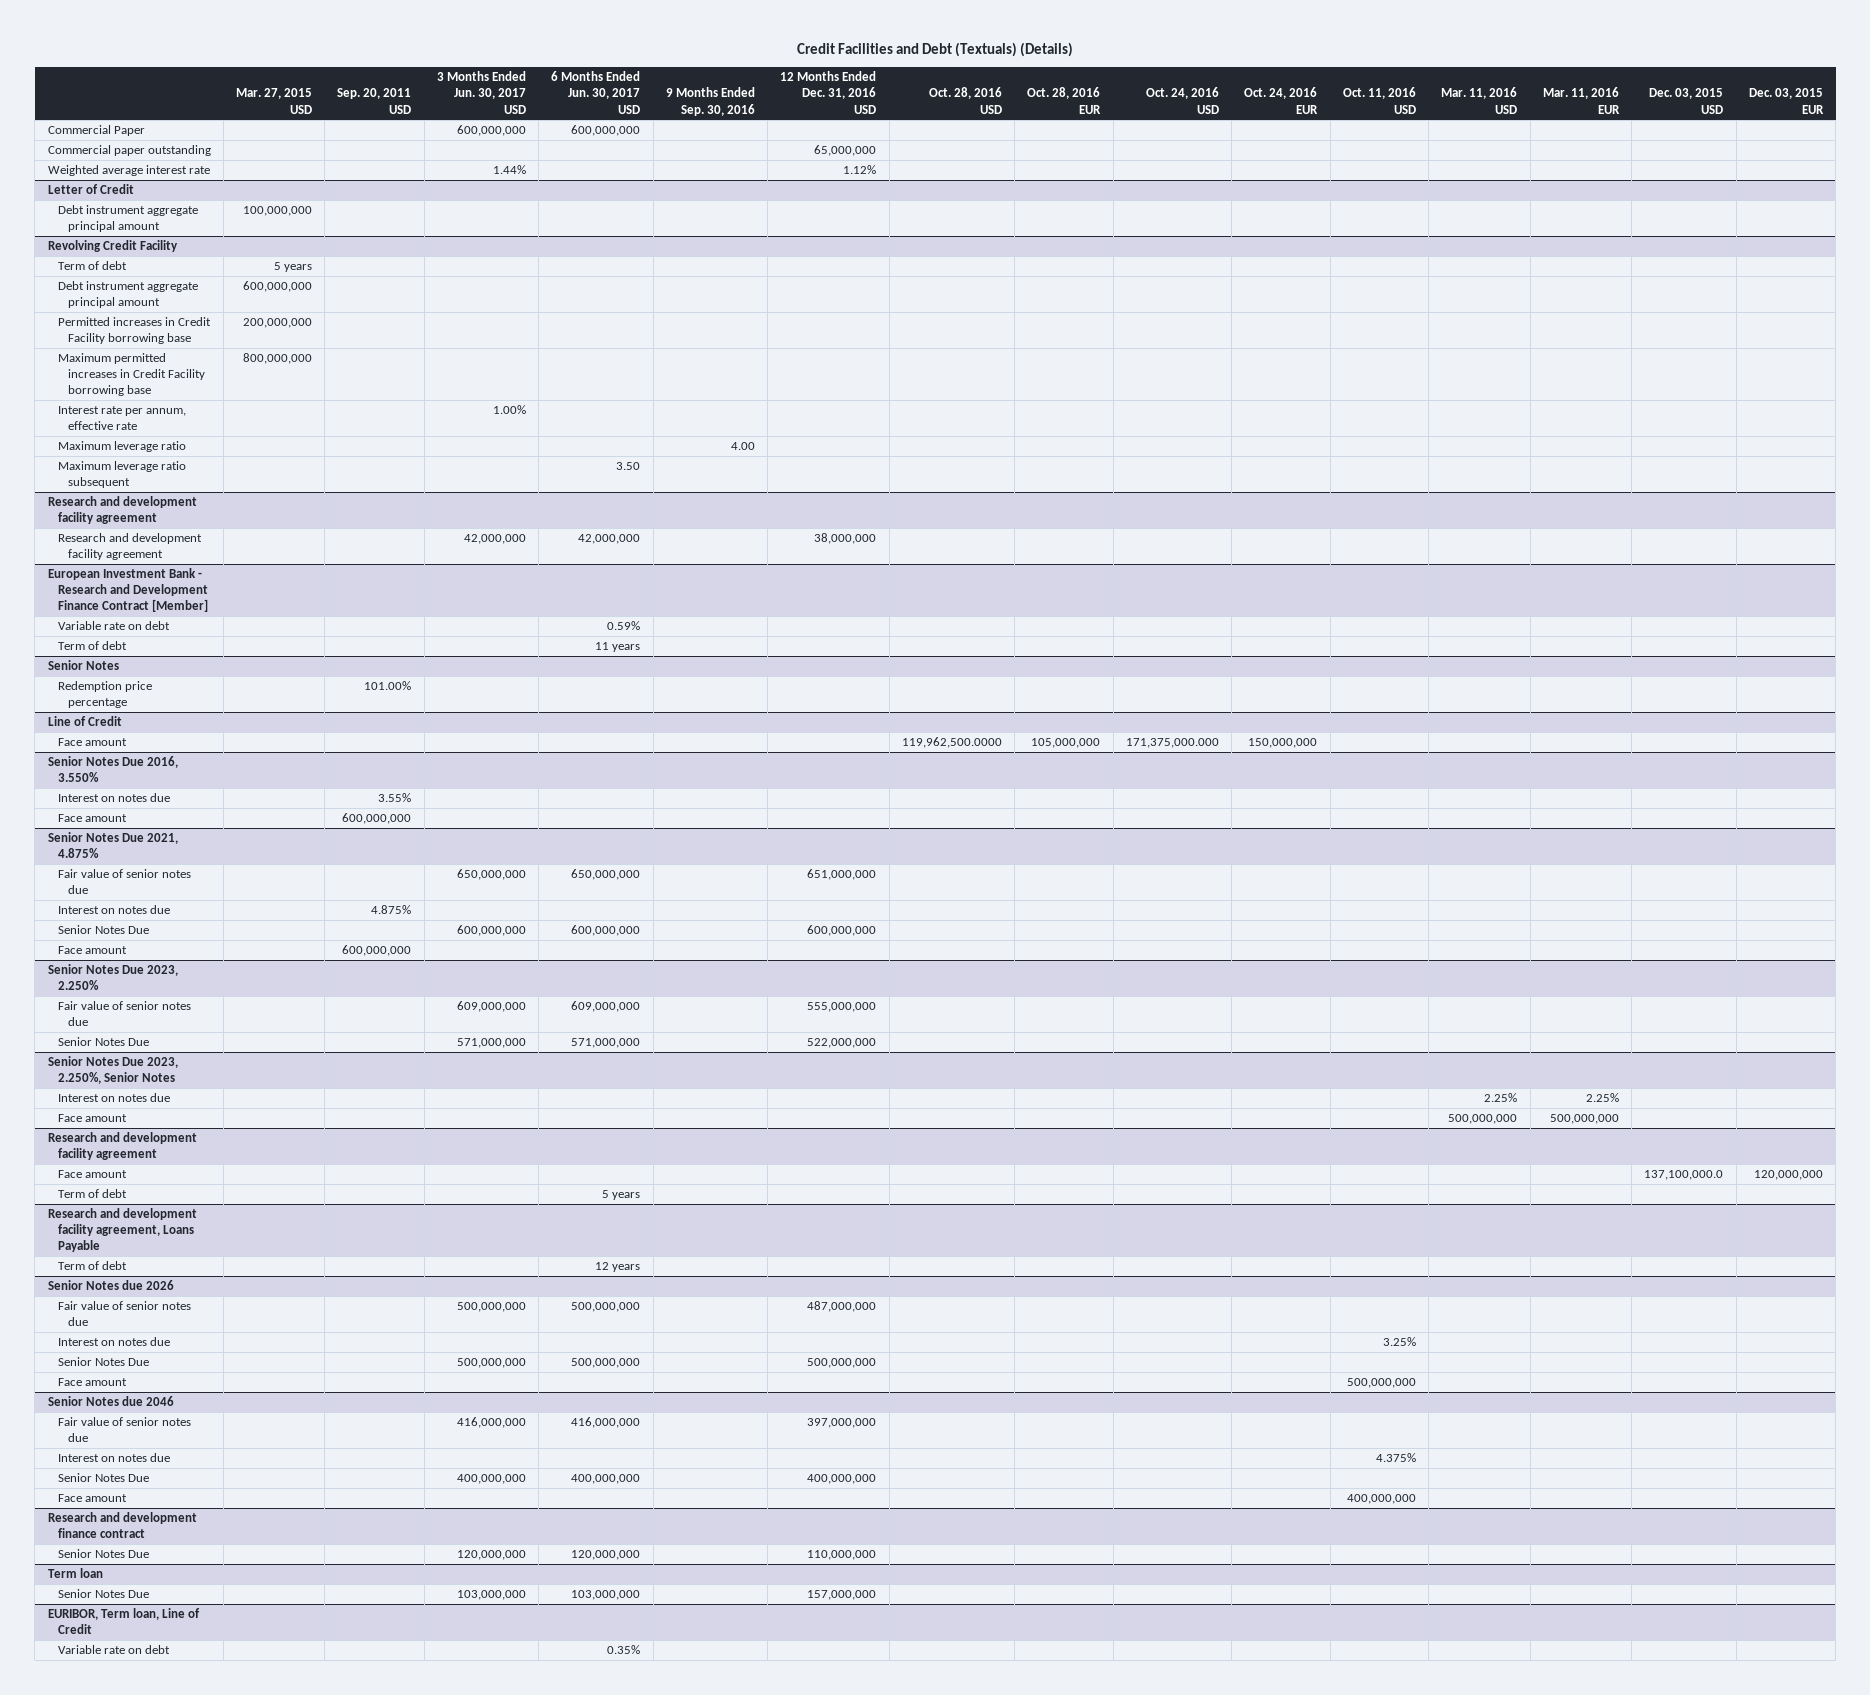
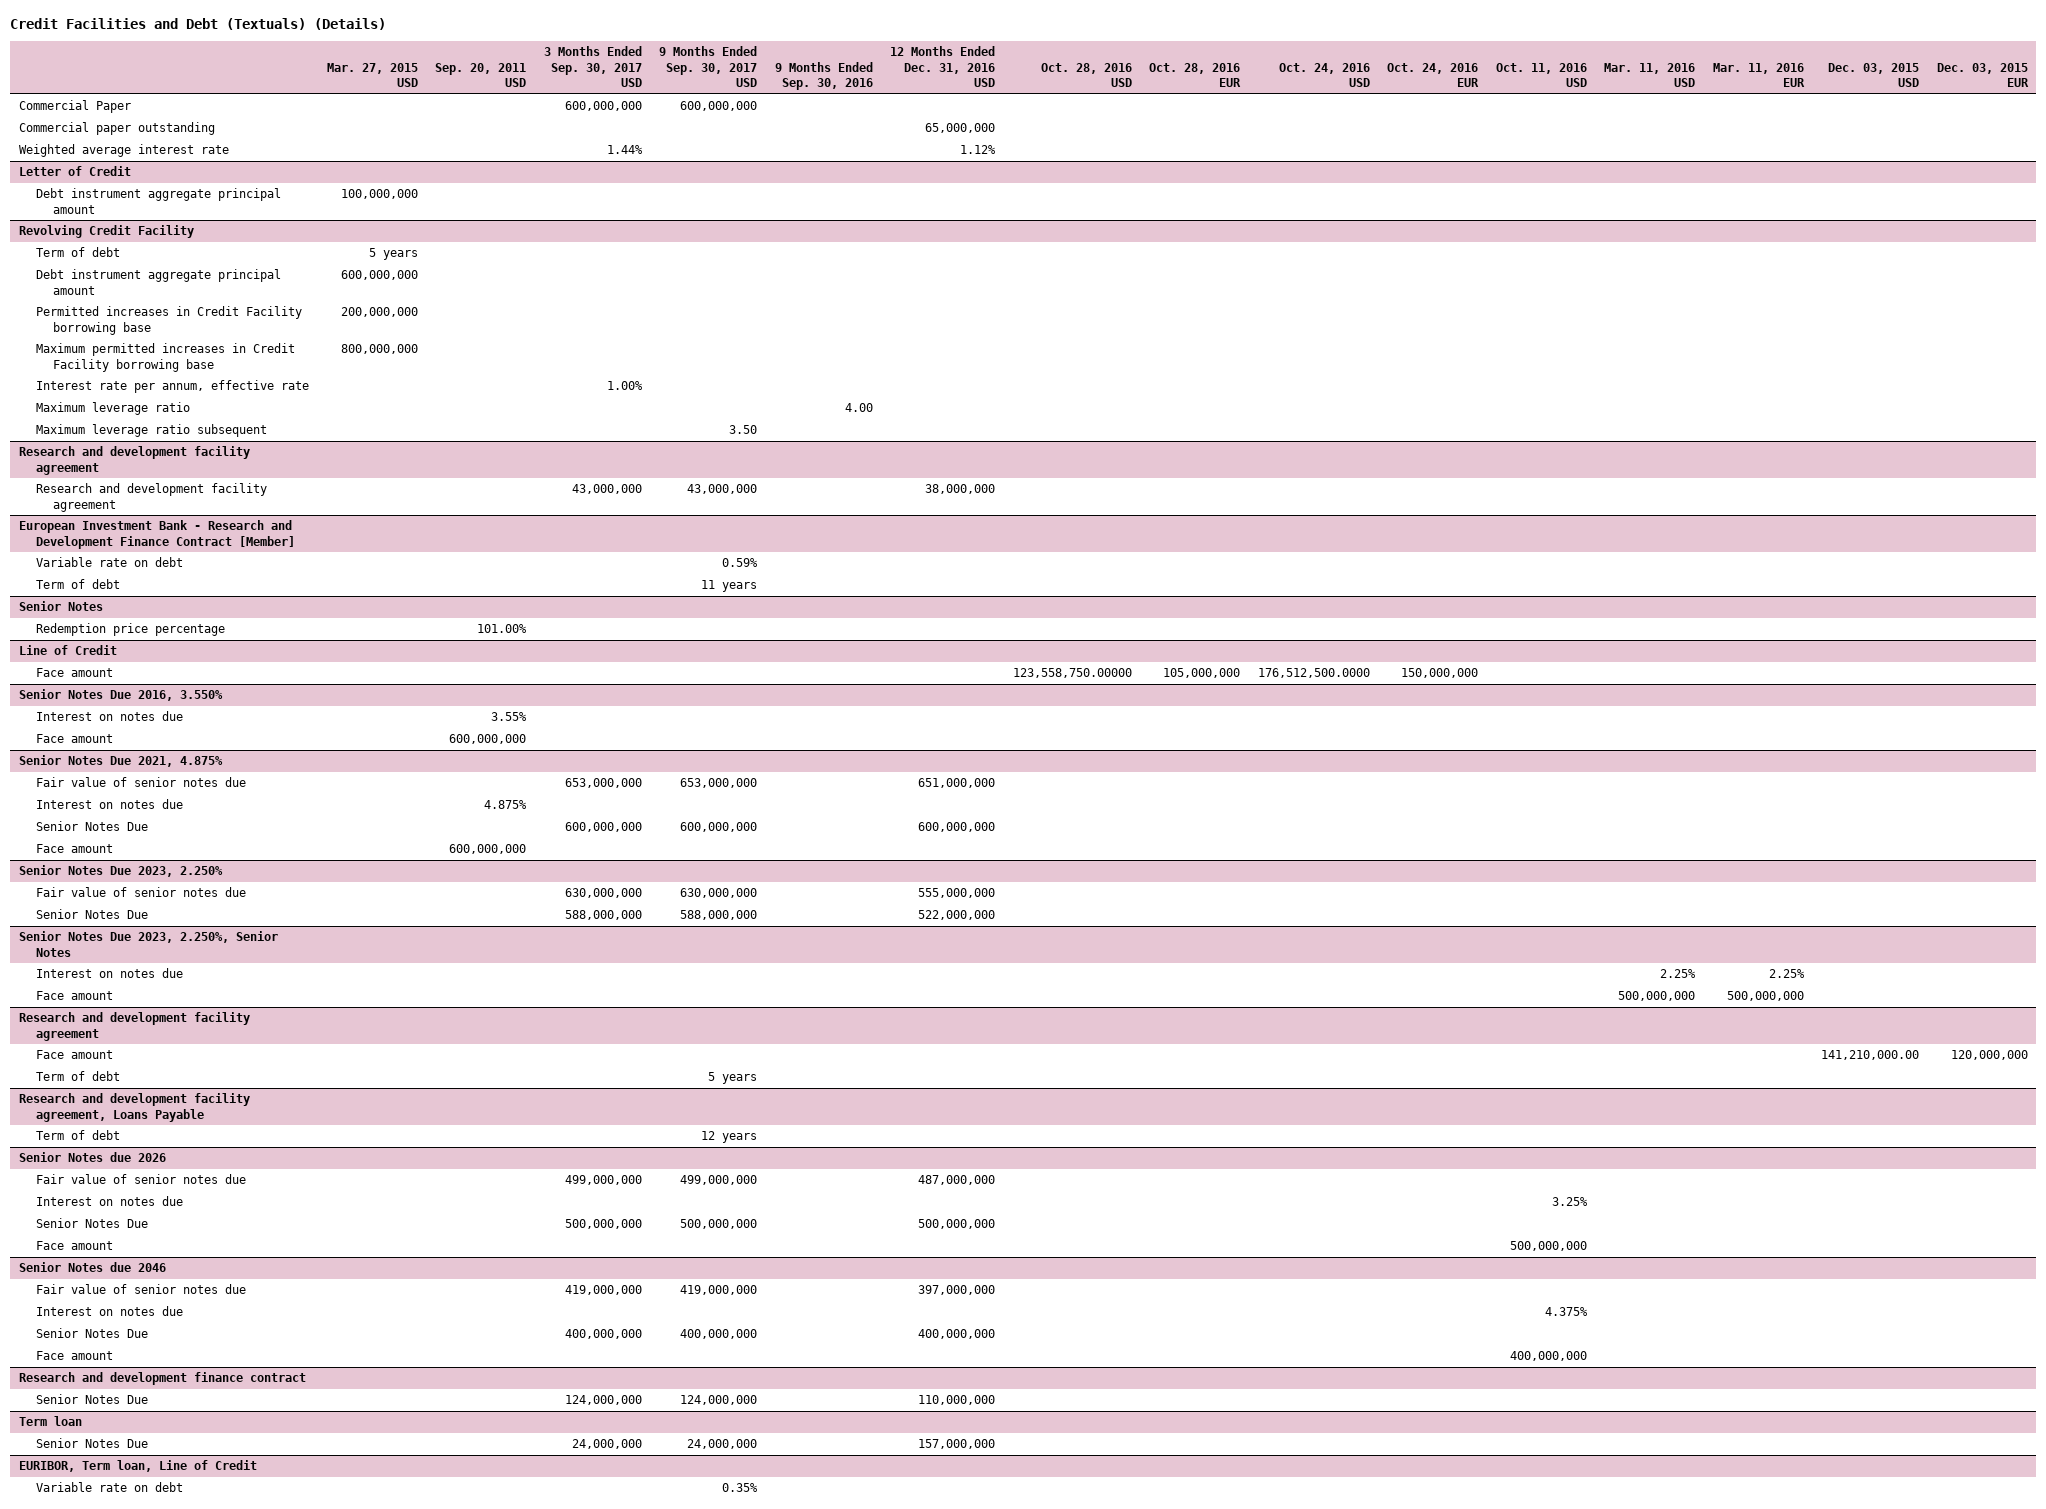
- | Mar. 27, 2015 USD | Sep. 20, 2011 USD | 3 Months Ended Jun. 30, 2017 USD | 6 Months Ended Jun. 30, 2017 USD | 9 Months Ended Sep. 30, 2016 | 12 Months Ended Dec. 31, 2016 USD | Oct. 28, 2016 USD | Oct. 28, 2016 EUR | Oct. 24, 2016 USD | Oct. 24, 2016 EUR | Oct. 11, 2016 USD | Mar. 11, 2016 USD | Mar. 11, 2016 EUR | Dec. 03, 2015 USD | Dec. 03, 2015 EUR
+ | Mar. 27, 2015 USD | Sep. 20, 2011 USD | 3 Months Ended Sep. 30, 2017 USD | 9 Months Ended Sep. 30, 2017 USD | 9 Months Ended Sep. 30, 2016 | 12 Months Ended Dec. 31, 2016 USD | Oct. 28, 2016 USD | Oct. 28, 2016 EUR | Oct. 24, 2016 USD | Oct. 24, 2016 EUR | Oct. 11, 2016 USD | Mar. 11, 2016 USD | Mar. 11, 2016 EUR | Dec. 03, 2015 USD | Dec. 03, 2015 EUR
@ Line of Credit
- Face amount | | | | | | | 119,962,500.0000 | 105,000,000 | 171,375,000.000 | 150,000,000 | | | | |
+ Face amount | | | | | | | 123,558,750.00000 | 105,000,000 | 176,512,500.0000 | 150,000,000 | | | | |
@ Research and development facility agreement
- Face amount | | | | | | | | | | | | | | 137,100,000.0 | 120,000,000
+ Face amount | | | | | | | | | | | | | | 141,210,000.00 | 120,000,000

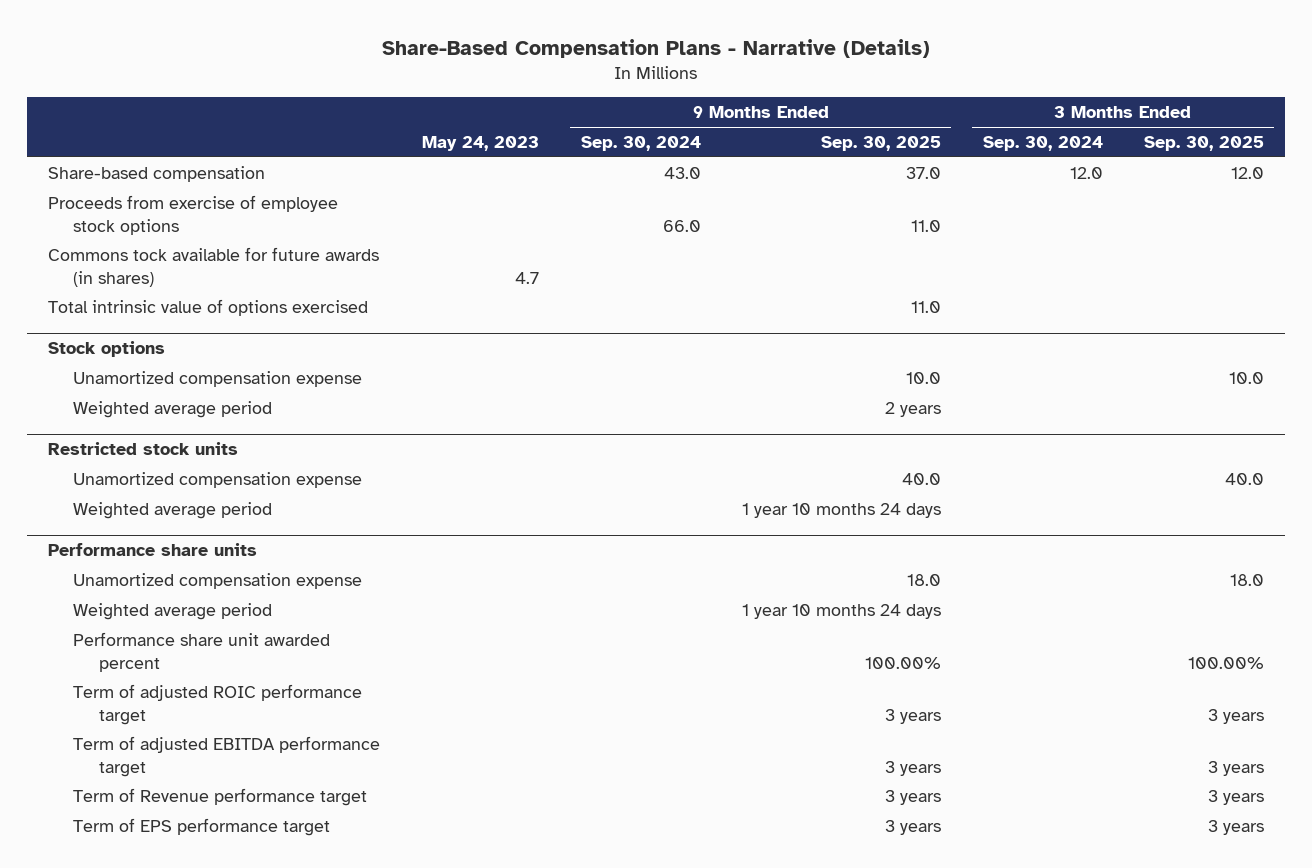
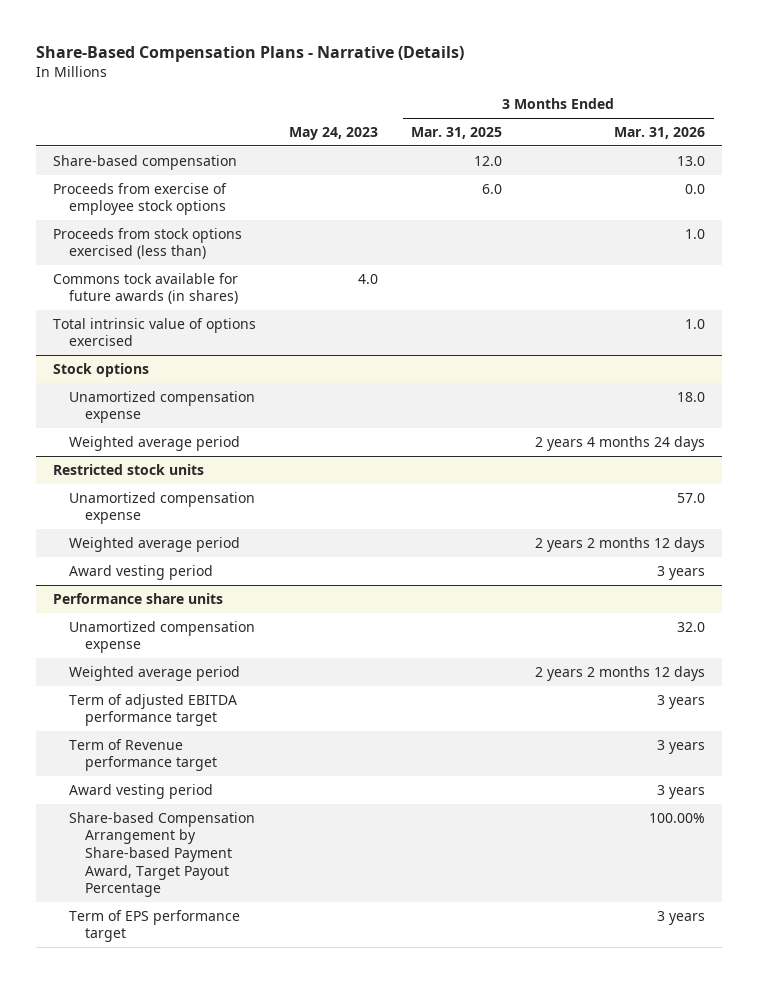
- | May 24, 2023 | 9 Months Ended Sep. 30, 2024 | 9 Months Ended Sep. 30, 2025 | 3 Months Ended Sep. 30, 2024 | 3 Months Ended Sep. 30, 2025
+ | May 24, 2023 | 3 Months Ended Mar. 31, 2025 | 3 Months Ended Mar. 31, 2026
- Commons tock available for future awards (in shares) | 4.7 | | | |
+ Proceeds from stock options exercised (less than) | | | 1.0
+ Commons tock available for future awards (in shares) | 4.0 | |
@ Restricted stock units
+ Award vesting period | | | 3 years
@ Performance share units
- Performance share unit awarded percent | | | 100.00% | | 100.00%
- Term of adjusted ROIC performance target | | | 3 years | | 3 years
+ Award vesting period | | | 3 years
+ Share-based Compensation Arrangement by Share-based Payment Award, Target Payout Percentage | | | 100.00%

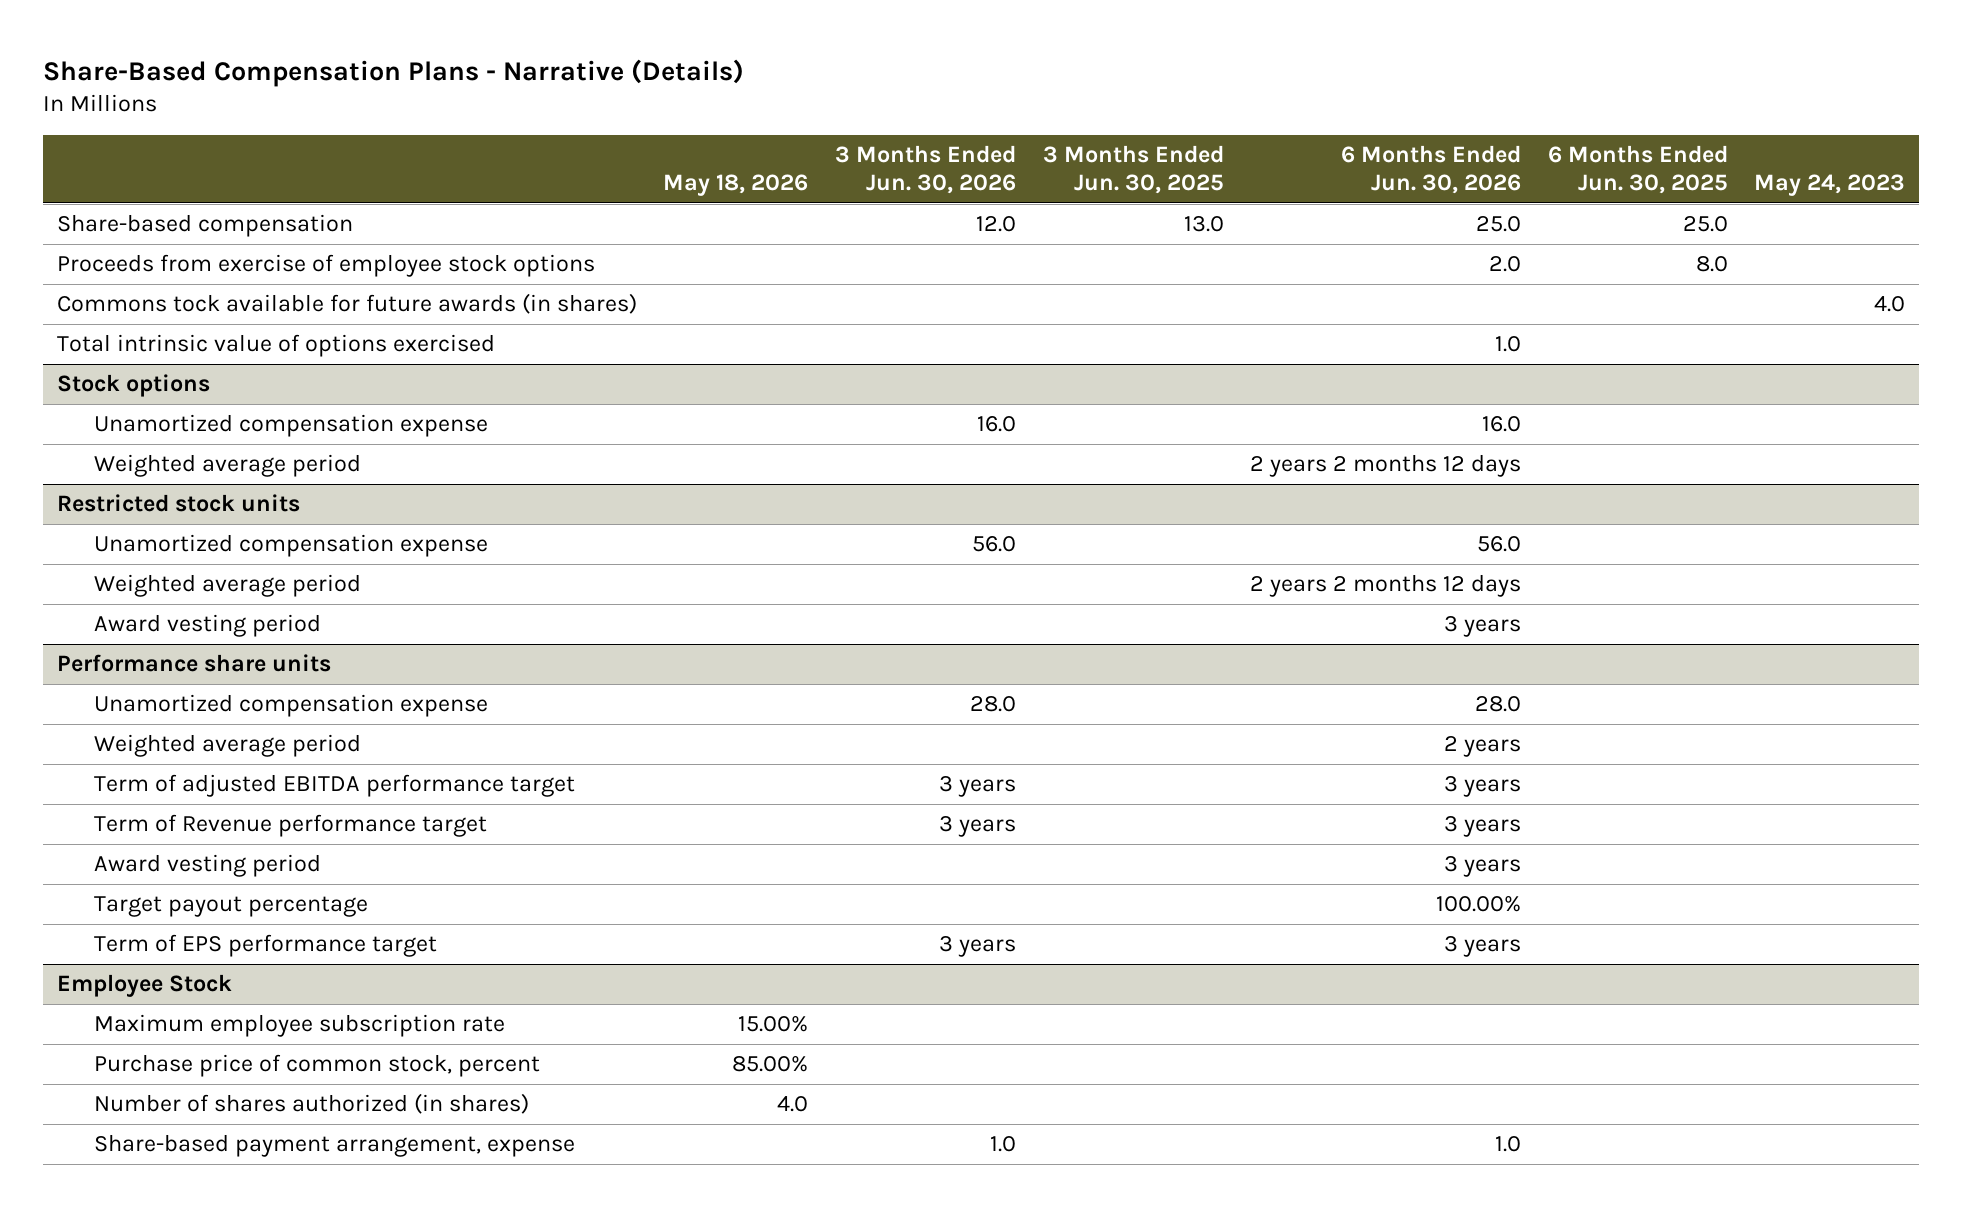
- | May 24, 2023 | 3 Months Ended Mar. 31, 2025 | 3 Months Ended Mar. 31, 2026
+ | May 18, 2026 | 3 Months Ended Jun. 30, 2026 | 3 Months Ended Jun. 30, 2025 | 6 Months Ended Jun. 30, 2026 | 6 Months Ended Jun. 30, 2025 | May 24, 2023
- Proceeds from stock options exercised (less than) | | | 1.0
@ Performance share units
- Share-based Compensation Arrangement by Share-based Payment Award, Target Payout Percentage | | | 100.00%
+ Target payout percentage | | | | 100.00% | |
+ Employee Stock
+ Maximum employee subscription rate | 15.00% | | | | |
+ Purchase price of common stock, percent | 85.00% | | | | |
+ Number of shares authorized (in shares) | 4.0 | | | | |
+ Share-based payment arrangement, expense | | 1.0 | | 1.0 | |

